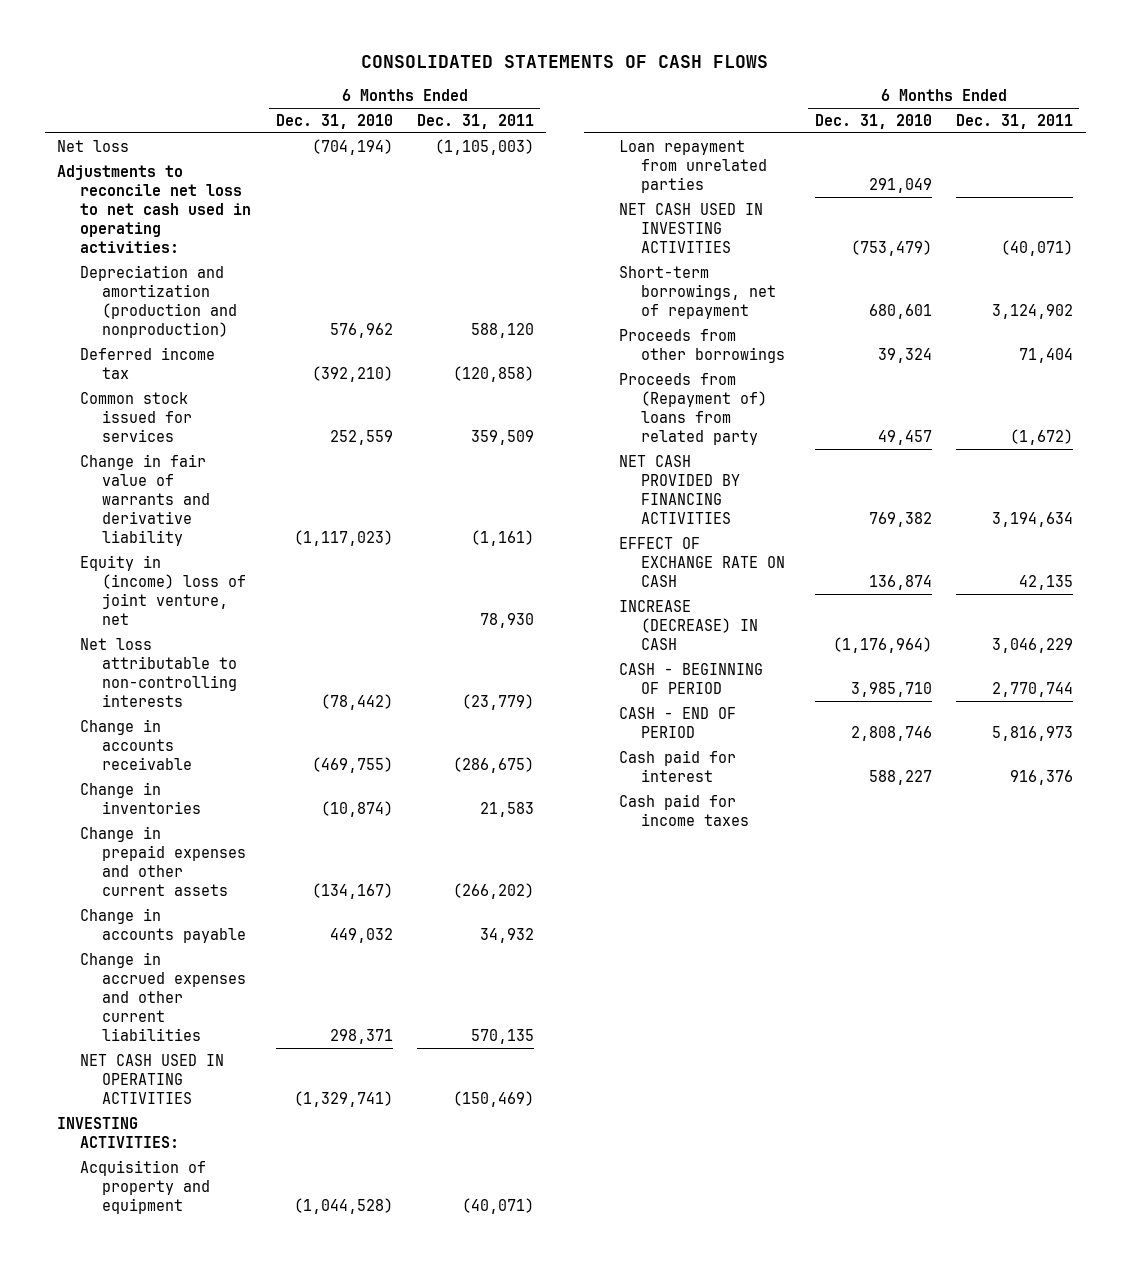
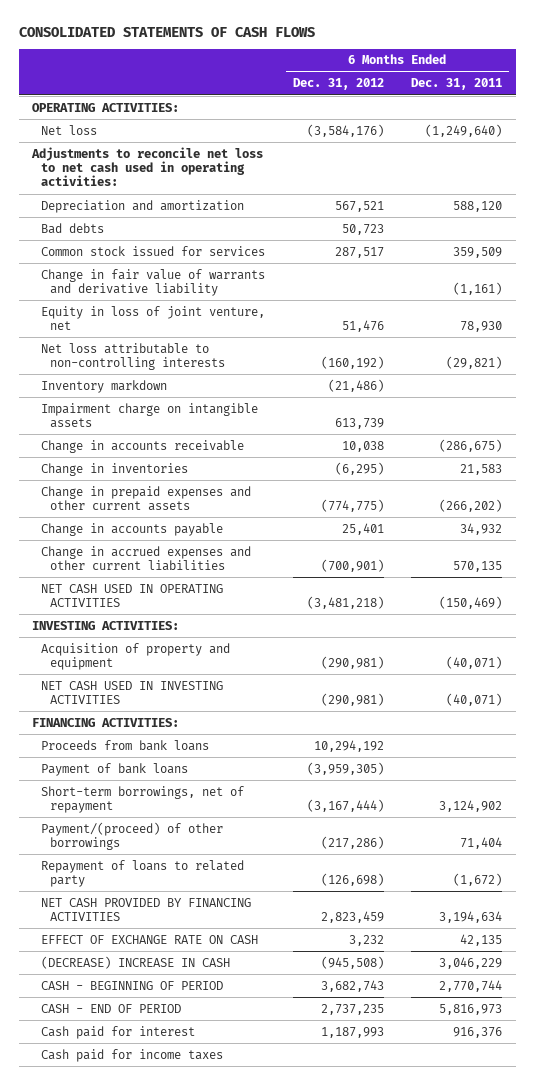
- | 6 Months Ended Dec. 31, 2010 | 6 Months Ended Dec. 31, 2011
+ | 6 Months Ended Dec. 31, 2012 | 6 Months Ended Dec. 31, 2011
- Net loss | (704,194) | (1,105,003)
+ OPERATING ACTIVITIES:
+ Net loss | (3,584,176) | (1,249,640)
- Depreciation and amortization (production and nonproduction) | 576,962 | 588,120
- Deferred income tax | (392,210) | (120,858)
+ Depreciation and amortization | 567,521 | 588,120
+ Bad debts | 50,723 |
- Equity in (income) loss of joint venture, net | | 78,930
- Net loss attributable to non-controlling interests | (78,442) | (23,779)
+ Equity in loss of joint venture, net | 51,476 | 78,930
+ Net loss attributable to non-controlling interests | (160,192) | (29,821)
+ Inventory markdown | (21,486) |
+ Impairment charge on intangible assets | 613,739 |
- Loan repayment from unrelated parties | 291,049 |
+ FINANCING ACTIVITIES:
+ Proceeds from bank loans | 10,294,192 |
+ Payment of bank loans | (3,959,305) |
- Proceeds from other borrowings | 39,324 | 71,404
- Proceeds from (Repayment of) loans from related party | 49,457 | (1,672)
+ Payment/(proceed) of other borrowings | (217,286) | 71,404
+ Repayment of loans to related party | (126,698) | (1,672)
- INCREASE (DECREASE) IN CASH | (1,176,964) | 3,046,229
+ (DECREASE) INCREASE IN CASH | (945,508) | 3,046,229

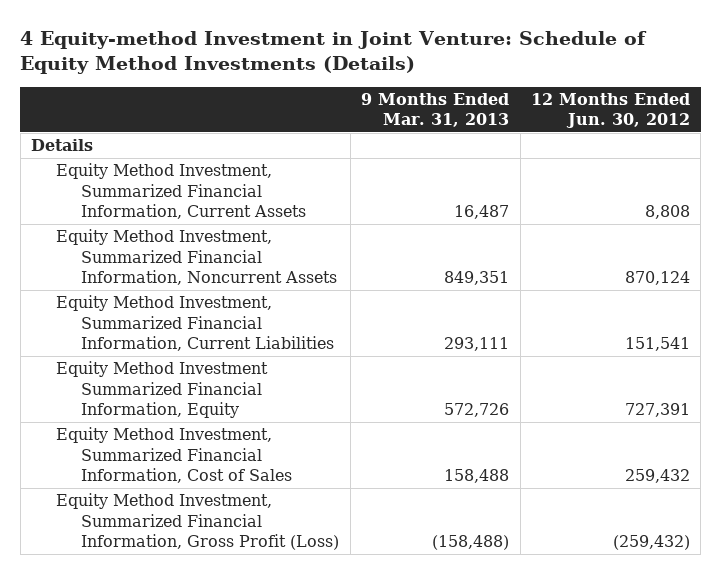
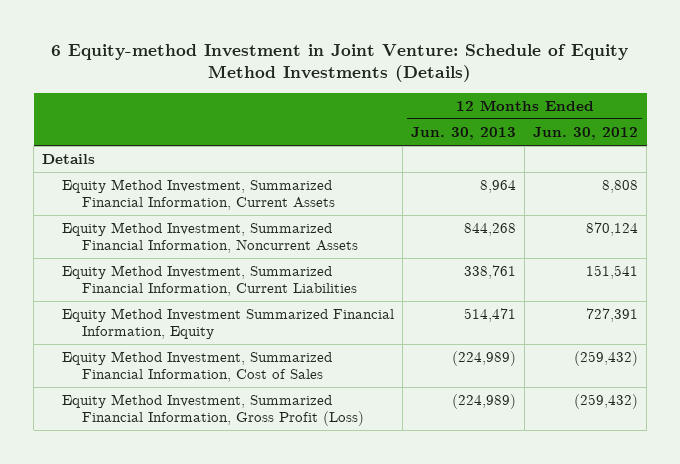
- 4 Equity-method Investment in Joint Venture: Schedule of Equity Method Investments (Details)
+ 6 Equity-method Investment in Joint Venture: Schedule of Equity Method Investments (Details)
- | 9 Months Ended Mar. 31, 2013 | 12 Months Ended Jun. 30, 2012
+ | 12 Months Ended Jun. 30, 2013 | 12 Months Ended Jun. 30, 2012
- Equity Method Investment, Summarized Financial Information, Cost of Sales | 158,488 | 259,432
+ Equity Method Investment, Summarized Financial Information, Cost of Sales | (224,989) | (259,432)

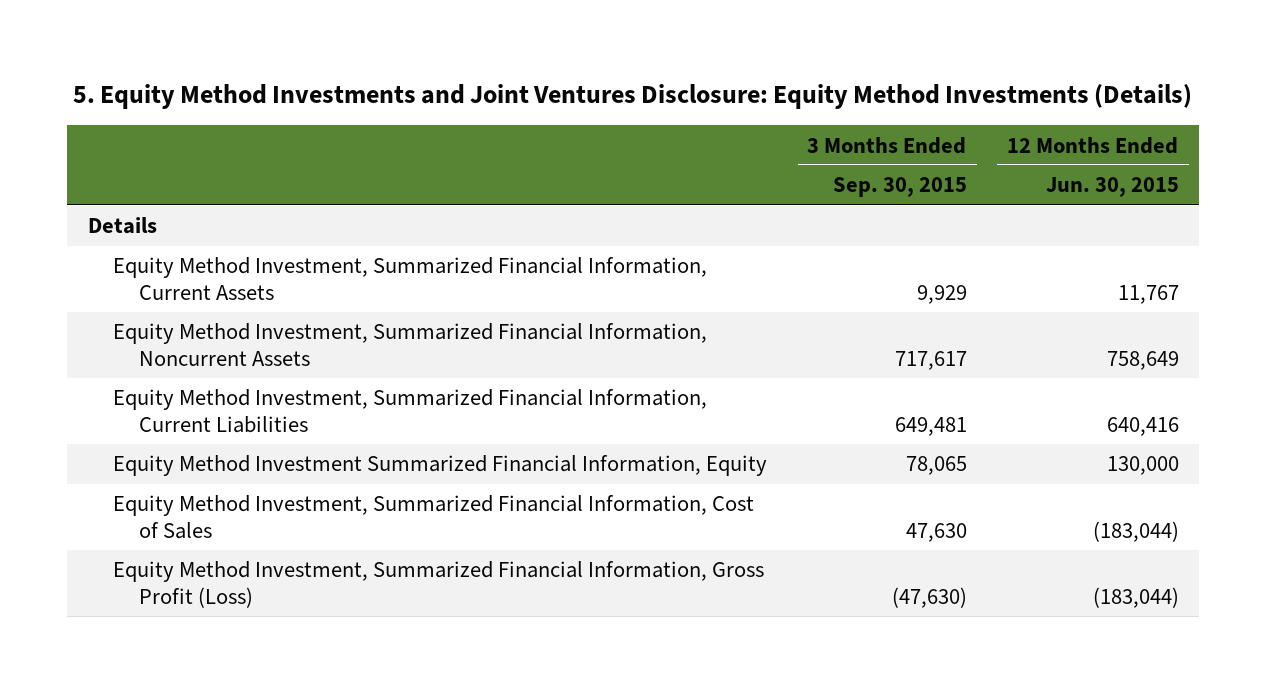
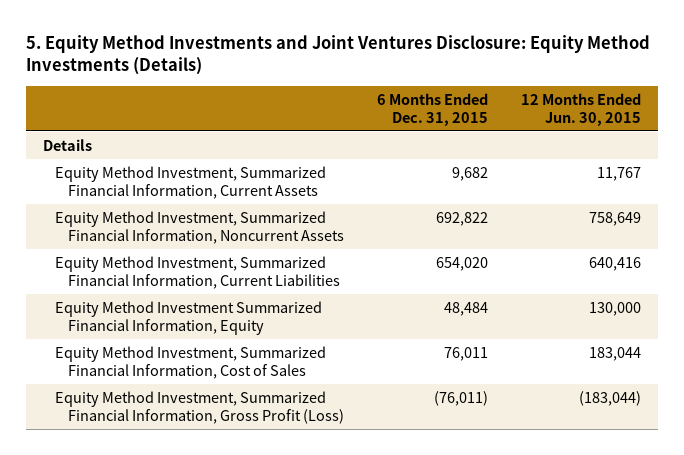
- | 3 Months Ended Sep. 30, 2015 | 12 Months Ended Jun. 30, 2015
+ | 6 Months Ended Dec. 31, 2015 | 12 Months Ended Jun. 30, 2015
- Equity Method Investment, Summarized Financial Information, Cost of Sales | 47,630 | (183,044)
+ Equity Method Investment, Summarized Financial Information, Cost of Sales | 76,011 | 183,044

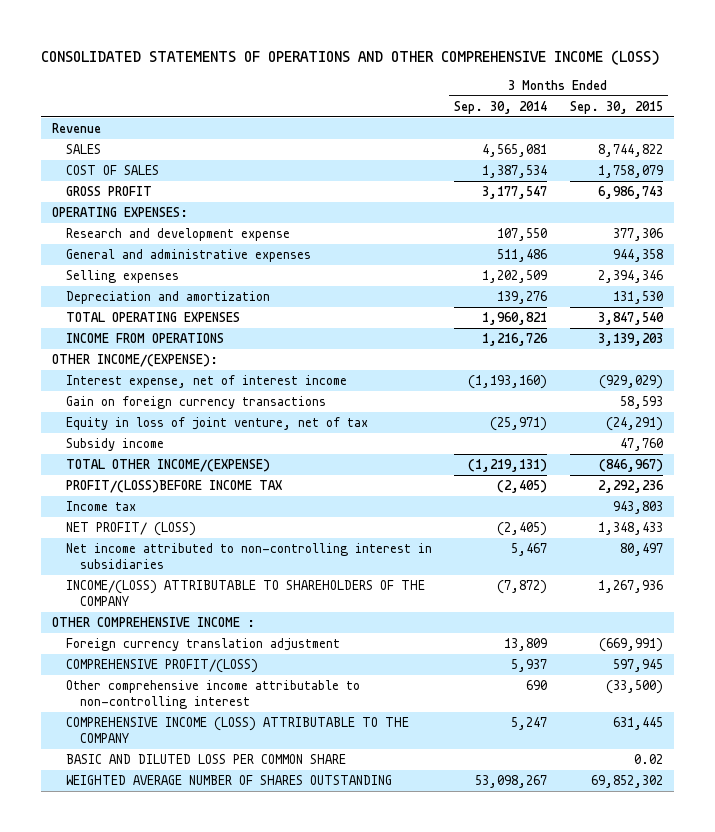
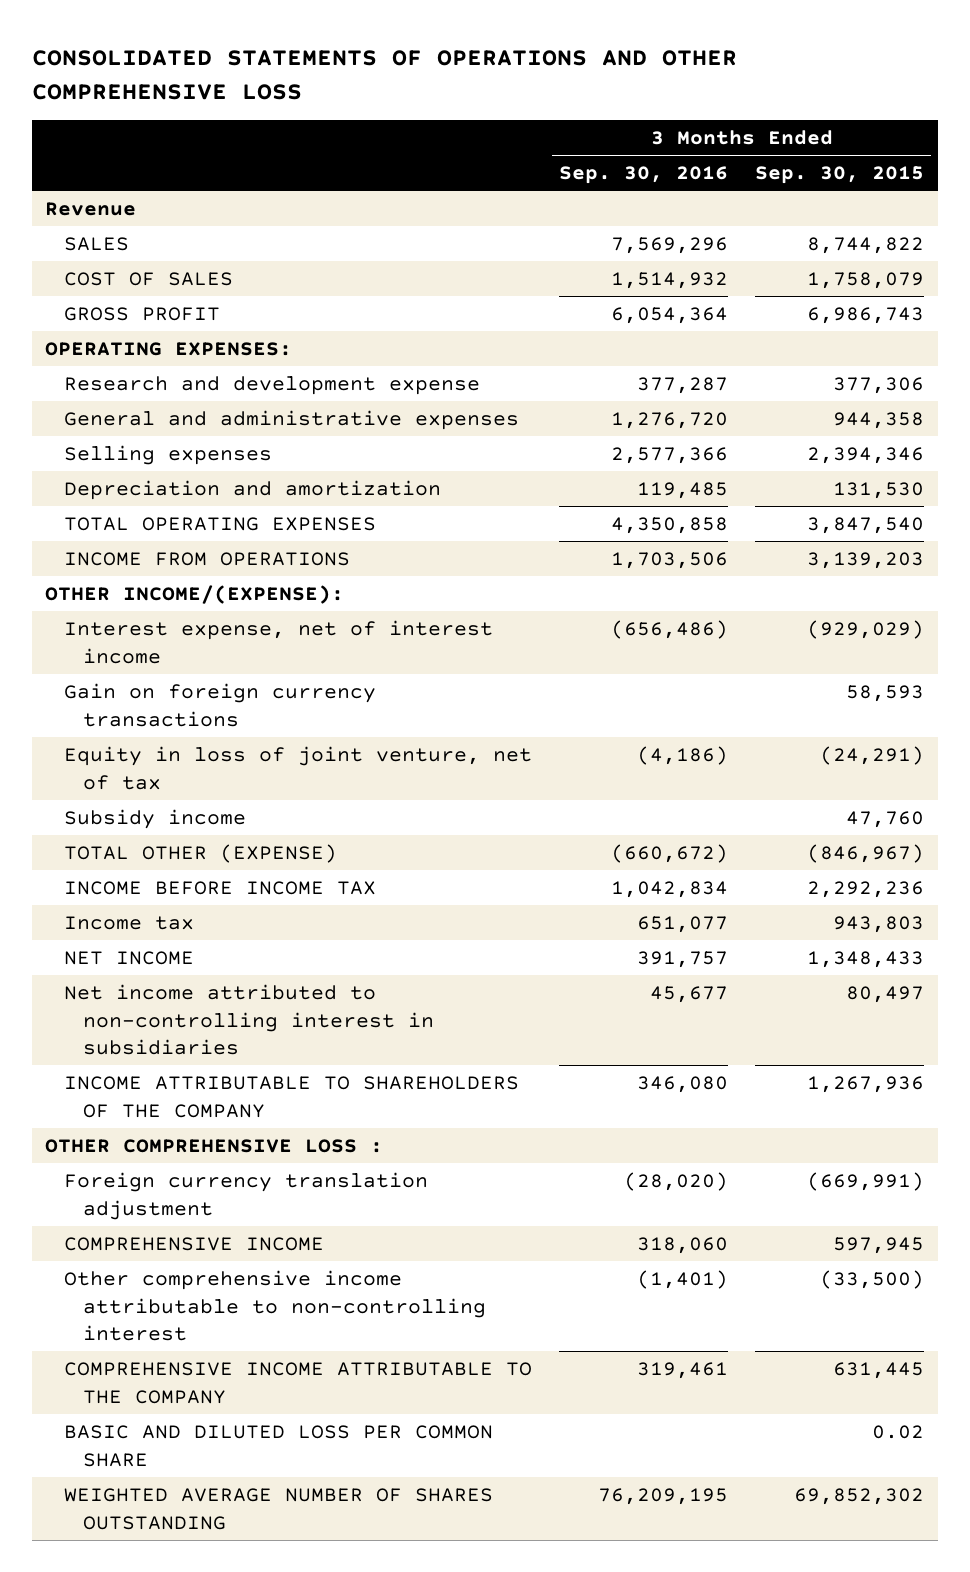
- CONSOLIDATED STATEMENTS OF OPERATIONS AND OTHER COMPREHENSIVE INCOME (LOSS)
+ CONSOLIDATED STATEMENTS OF OPERATIONS AND OTHER COMPREHENSIVE LOSS
- | 3 Months Ended Sep. 30, 2014 | 3 Months Ended Sep. 30, 2015
+ | 3 Months Ended Sep. 30, 2016 | 3 Months Ended Sep. 30, 2015
- TOTAL OTHER INCOME/(EXPENSE) | (1,219,131) | (846,967)
- PROFIT/(LOSS)BEFORE INCOME TAX | (2,405) | 2,292,236
+ TOTAL OTHER (EXPENSE) | (660,672) | (846,967)
+ INCOME BEFORE INCOME TAX | 1,042,834 | 2,292,236
- NET PROFIT/ (LOSS) | (2,405) | 1,348,433
+ NET INCOME | 391,757 | 1,348,433
- INCOME/(LOSS) ATTRIBUTABLE TO SHAREHOLDERS OF THE COMPANY | (7,872) | 1,267,936
- OTHER COMPREHENSIVE INCOME :
+ INCOME ATTRIBUTABLE TO SHAREHOLDERS OF THE COMPANY | 346,080 | 1,267,936
+ OTHER COMPREHENSIVE LOSS :
- COMPREHENSIVE PROFIT/(LOSS) | 5,937 | 597,945
+ COMPREHENSIVE INCOME | 318,060 | 597,945
- COMPREHENSIVE INCOME (LOSS) ATTRIBUTABLE TO THE COMPANY | 5,247 | 631,445
+ COMPREHENSIVE INCOME ATTRIBUTABLE TO THE COMPANY | 319,461 | 631,445

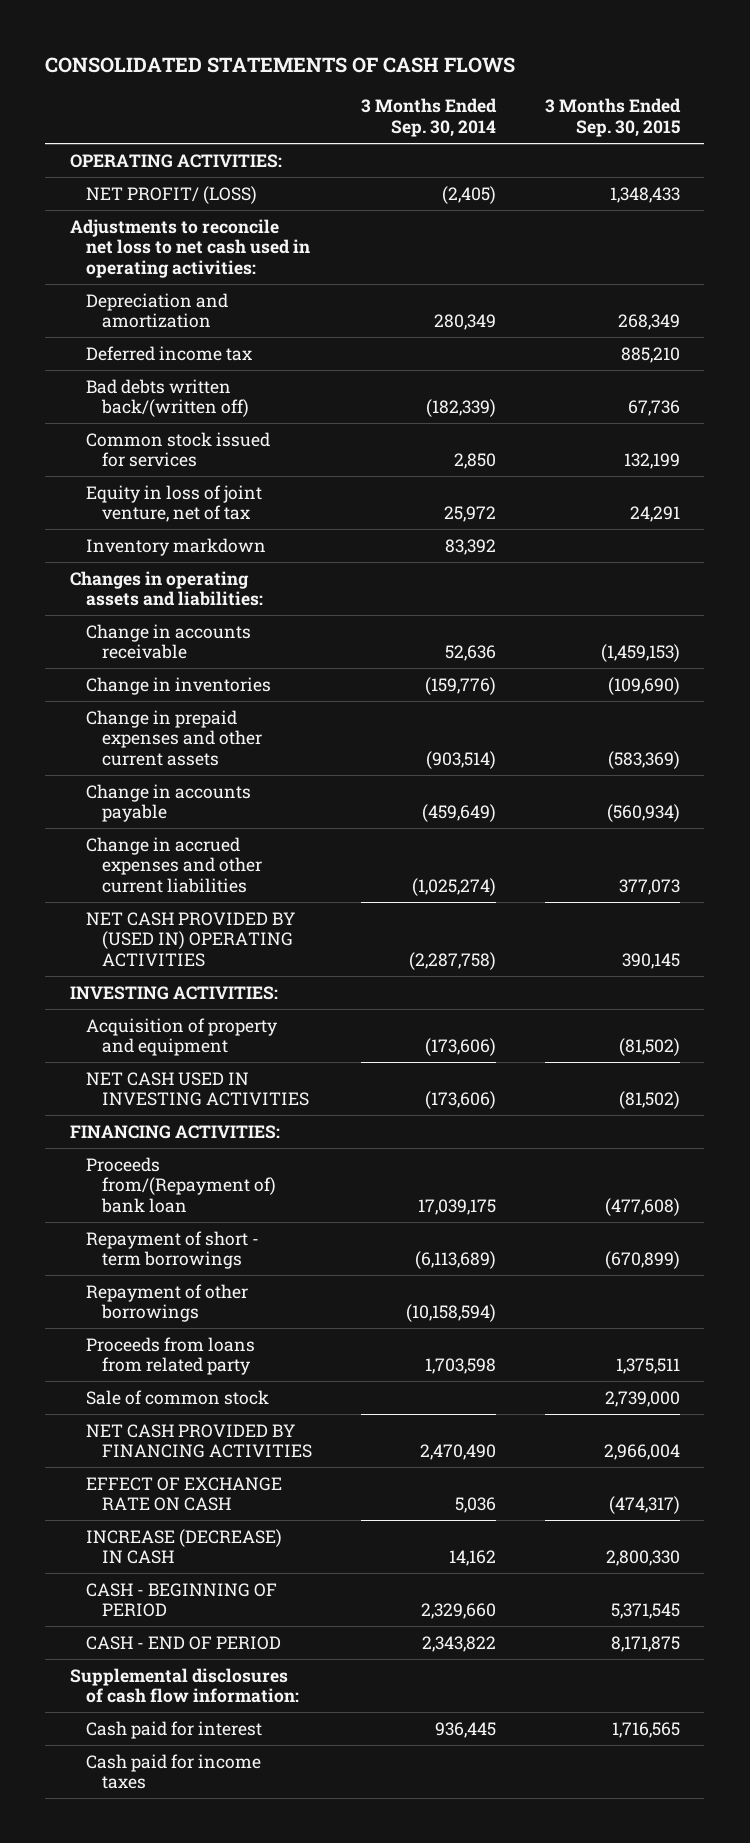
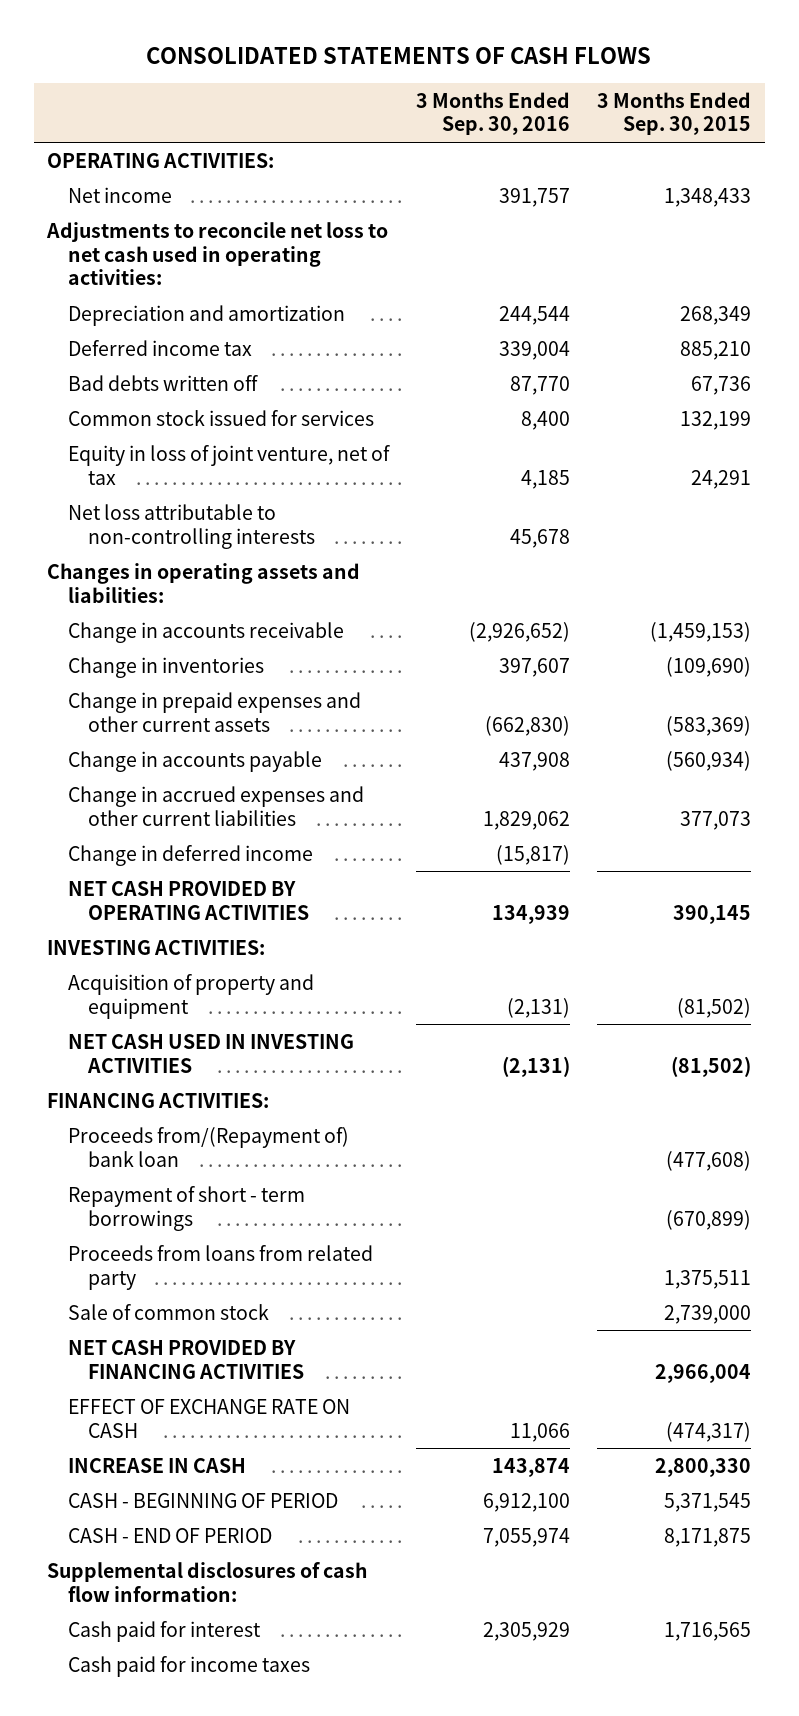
- | 3 Months Ended Sep. 30, 2014 | 3 Months Ended Sep. 30, 2015
+ | 3 Months Ended Sep. 30, 2016 | 3 Months Ended Sep. 30, 2015
- NET PROFIT/ (LOSS) | (2,405) | 1,348,433
+ Net income | 391,757 | 1,348,433
- Bad debts written back/(written off) | (182,339) | 67,736
+ Bad debts written off | 87,770 | 67,736
- Inventory markdown | 83,392 |
+ Net loss attributable to non-controlling interests | 45,678 |
- NET CASH PROVIDED BY (USED IN) OPERATING ACTIVITIES | (2,287,758) | 390,145
+ Change in deferred income | (15,817) |
+ NET CASH PROVIDED BY OPERATING ACTIVITIES | 134,939 | 390,145
- Repayment of other borrowings | (10,158,594) |
- INCREASE (DECREASE) IN CASH | 14,162 | 2,800,330
+ INCREASE IN CASH | 143,874 | 2,800,330

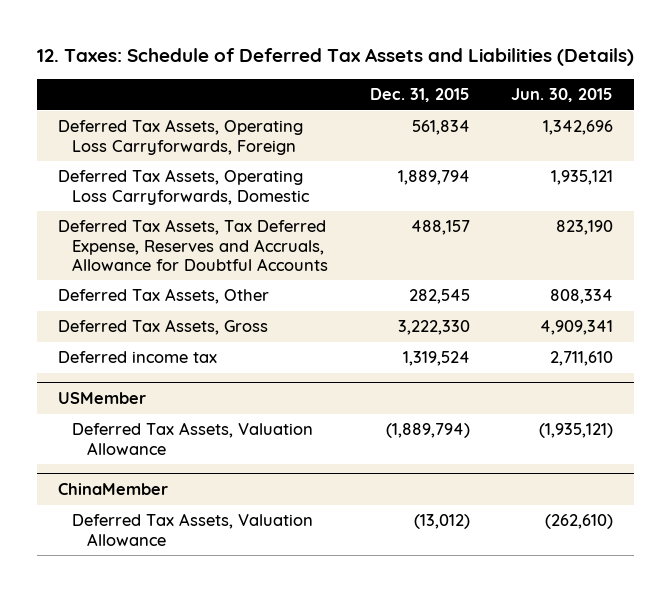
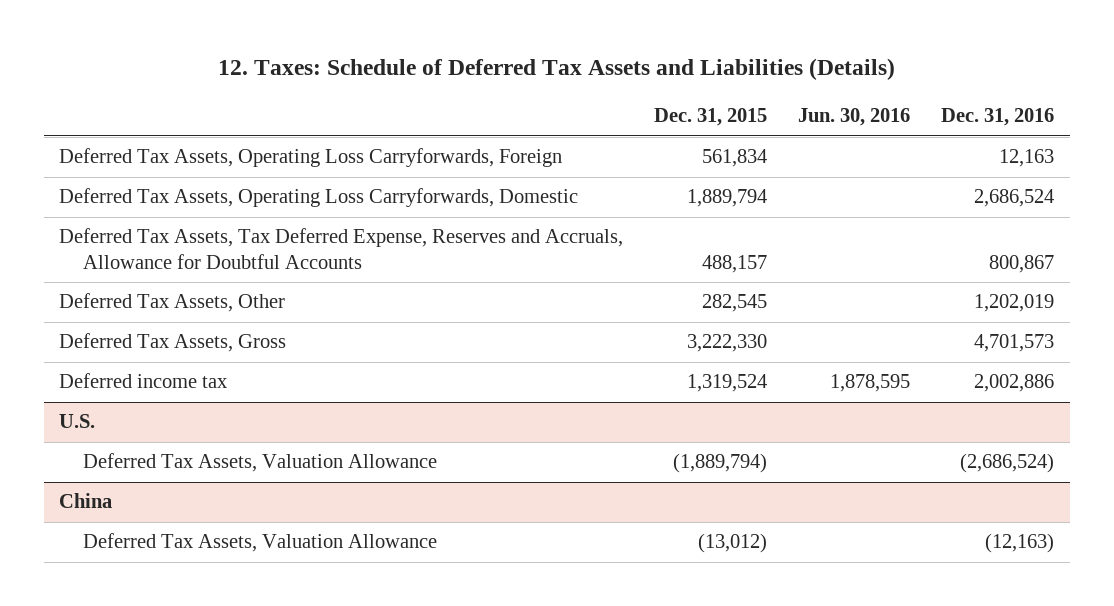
- | Dec. 31, 2015 | Jun. 30, 2015
+ | Dec. 31, 2015 | Jun. 30, 2016 | Dec. 31, 2016
- USMember
+ U.S.
- ChinaMember
+ China

